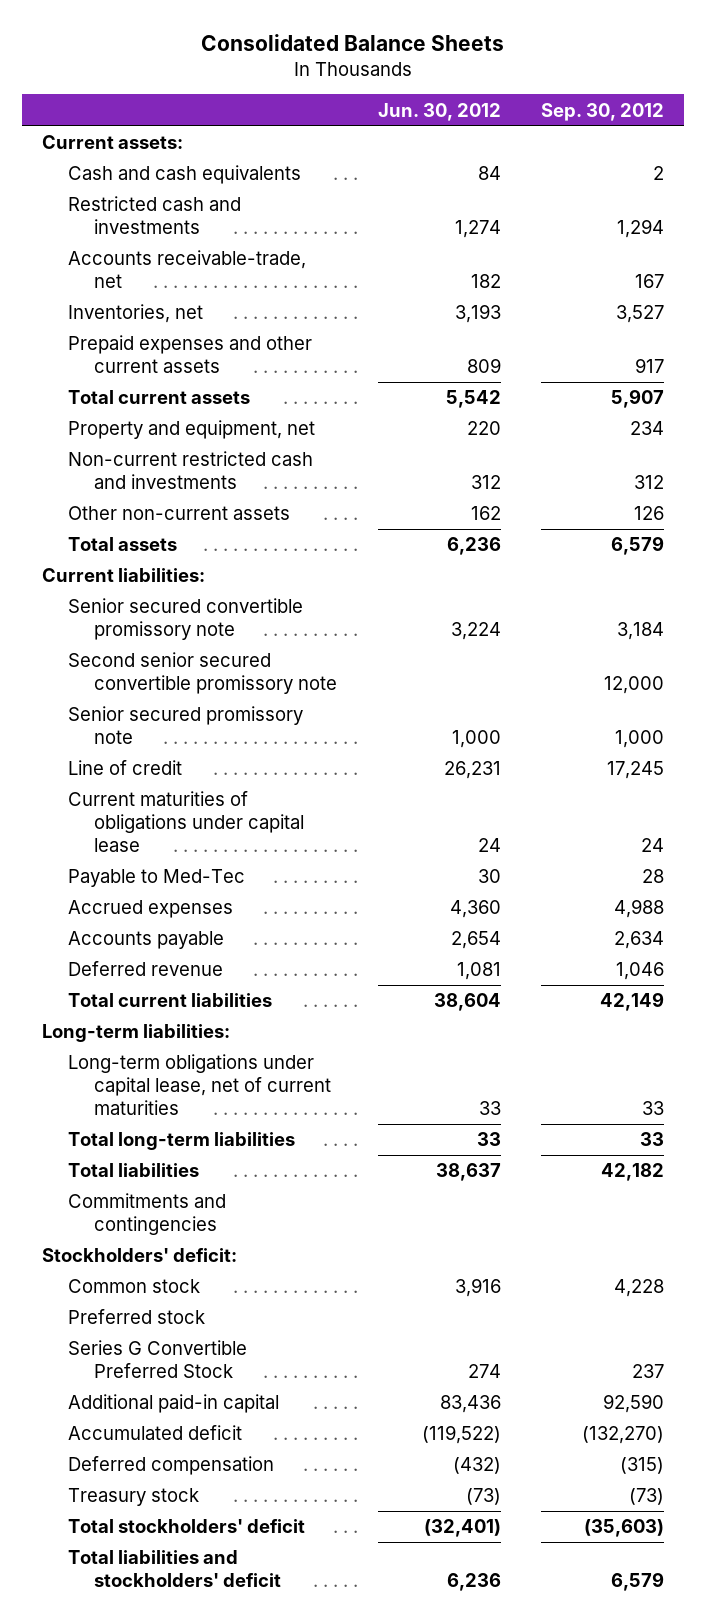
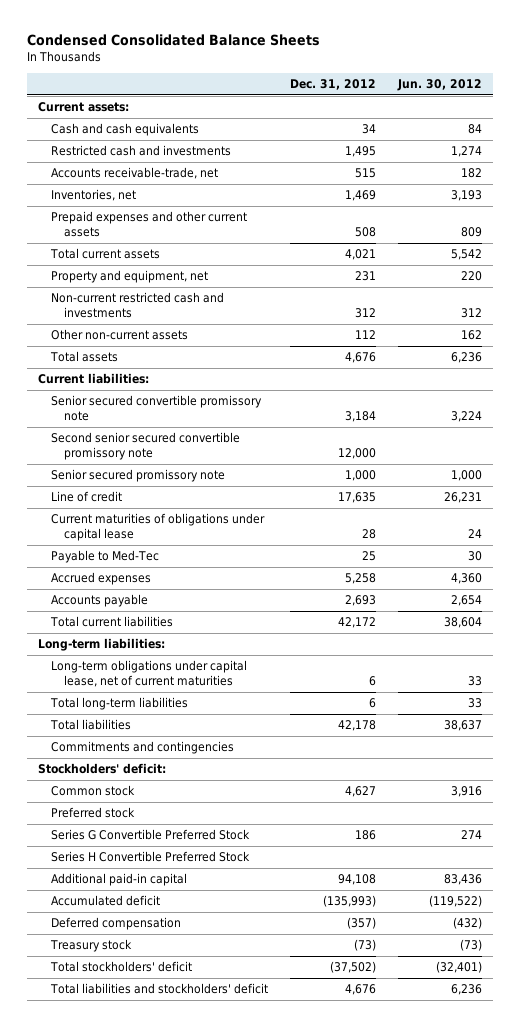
- Consolidated Balance Sheets
+ Condensed Consolidated Balance Sheets
- | Jun. 30, 2012 | Sep. 30, 2012
+ | Dec. 31, 2012 | Jun. 30, 2012
- Deferred revenue | 1,081 | 1,046
+ Series H Convertible Preferred Stock

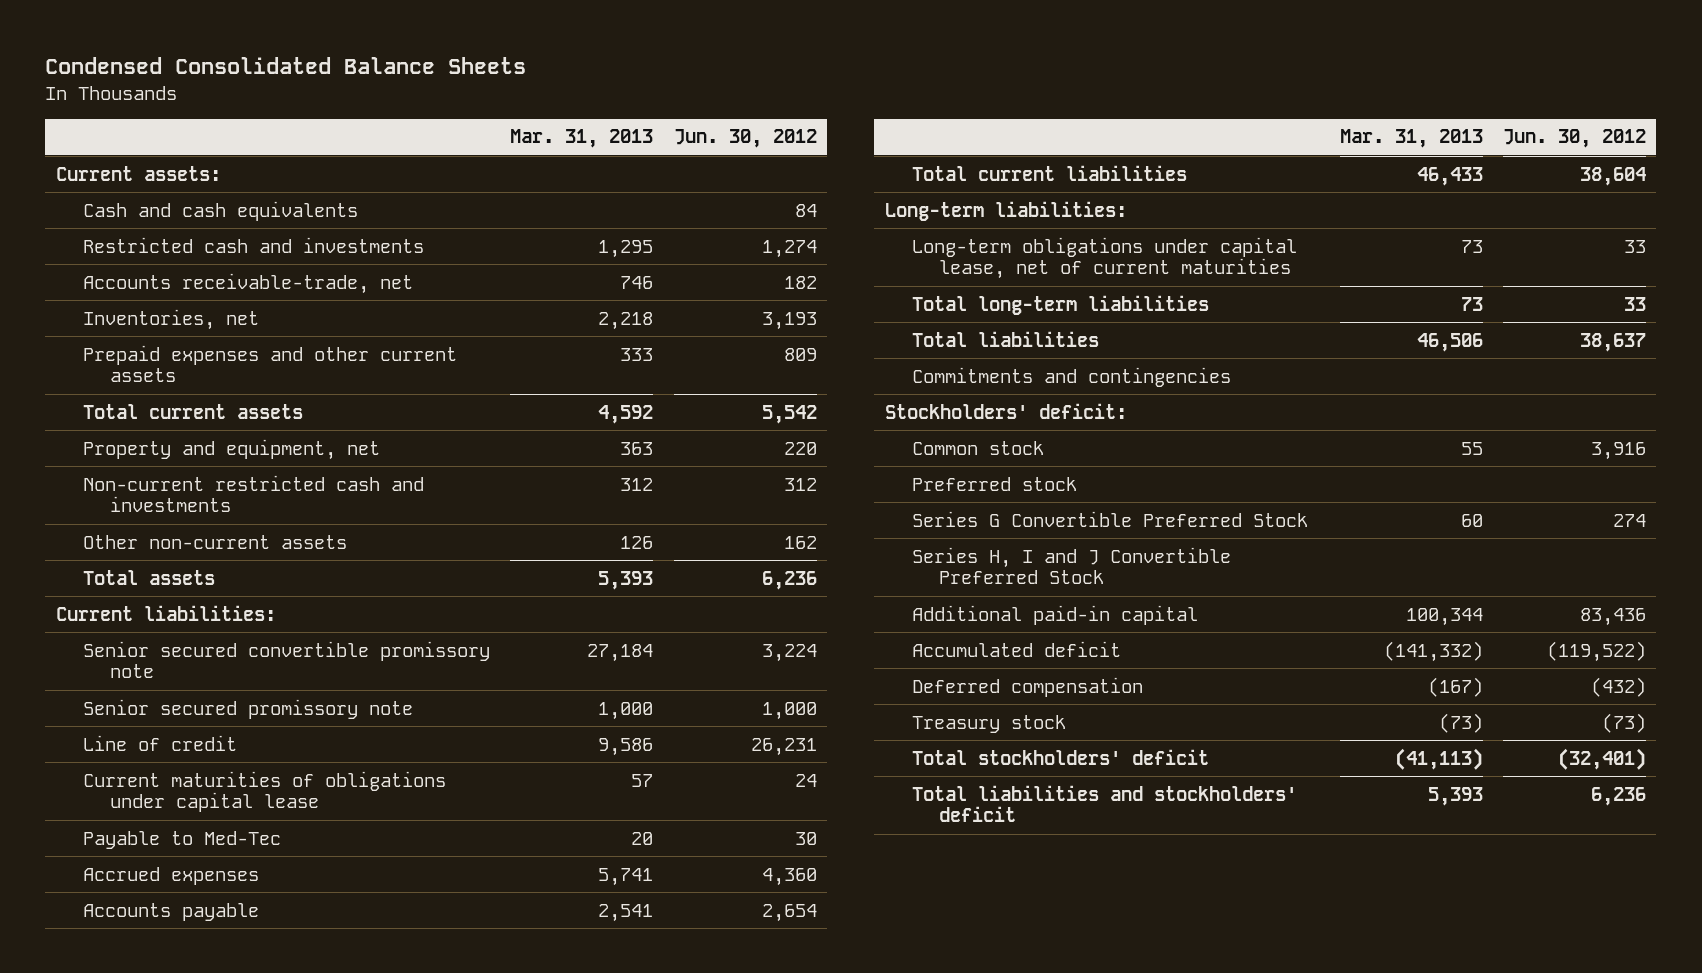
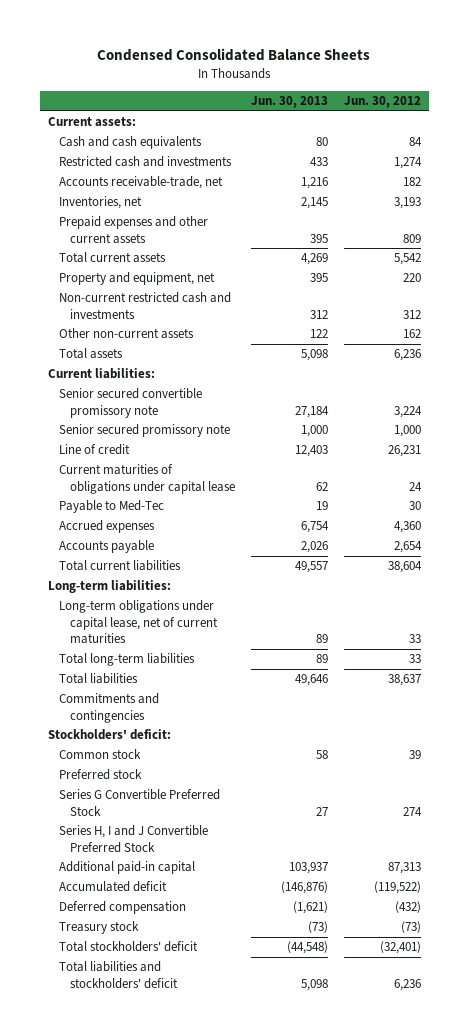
- | Mar. 31, 2013 | Jun. 30, 2012
+ | Jun. 30, 2013 | Jun. 30, 2012
- Common stock | 55 | 3,916
+ Common stock | 58 | 39
- Additional paid-in capital | 100,344 | 83,436
+ Additional paid-in capital | 103,937 | 87,313

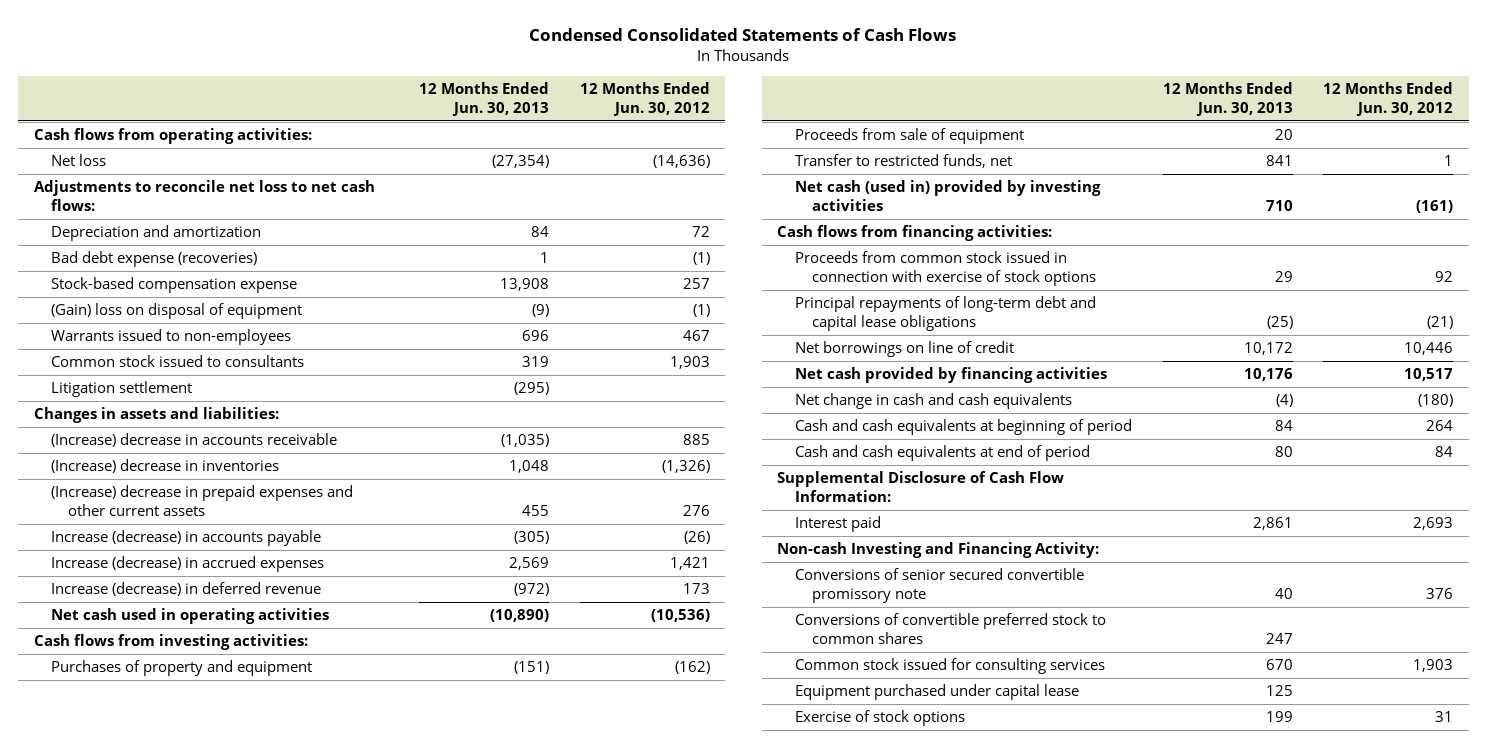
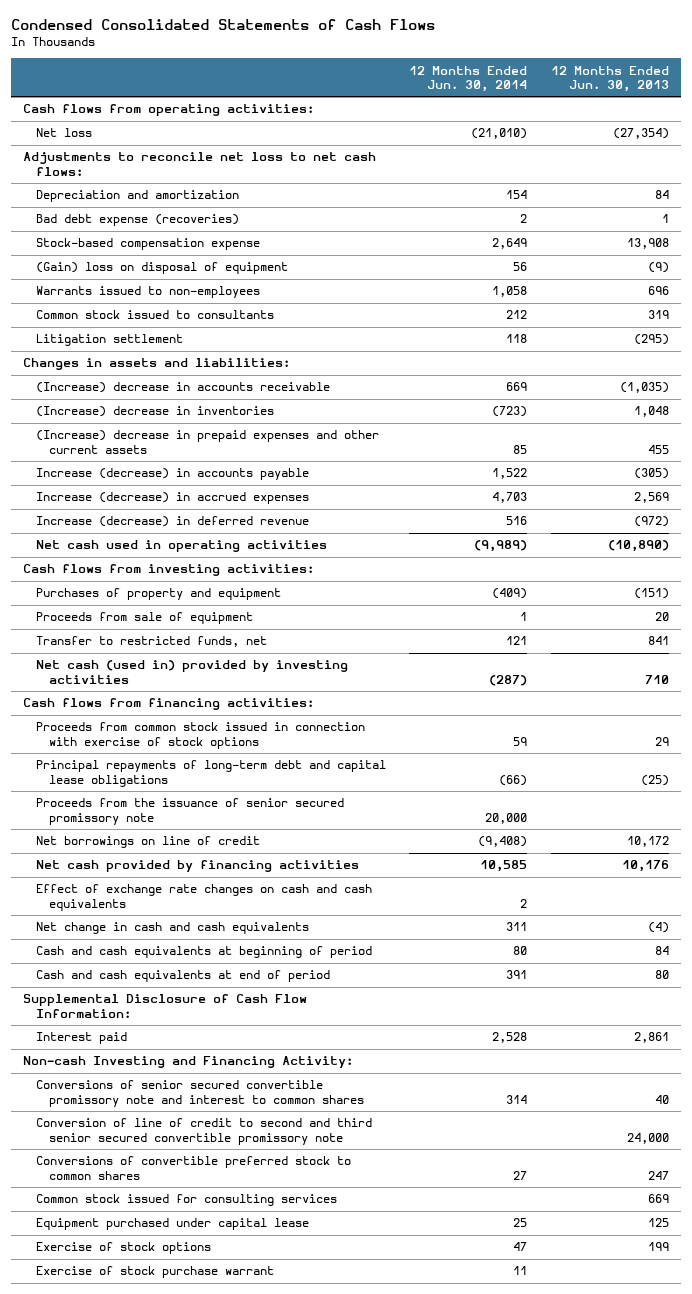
- | 12 Months Ended Jun. 30, 2013 | 12 Months Ended Jun. 30, 2012
+ | 12 Months Ended Jun. 30, 2014 | 12 Months Ended Jun. 30, 2013
+ Proceeds from the issuance of senior secured promissory note | 20,000 |
+ Effect of exchange rate changes on cash and cash equivalents | 2 |
- Conversions of senior secured convertible promissory note | 40 | 376
+ Conversions of senior secured convertible promissory note and interest to common shares | 314 | 40
+ Conversion of line of credit to second and third senior secured convertible promissory note | | 24,000
- Common stock issued for consulting services | 670 | 1,903
+ Common stock issued for consulting services | | 669
+ Exercise of stock purchase warrant | 11 |

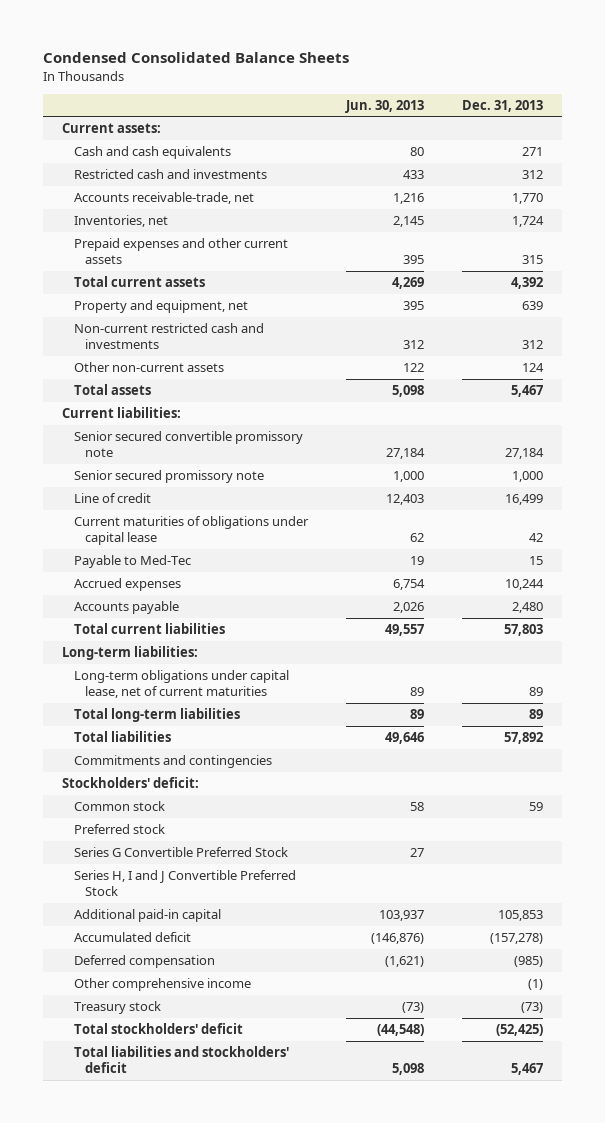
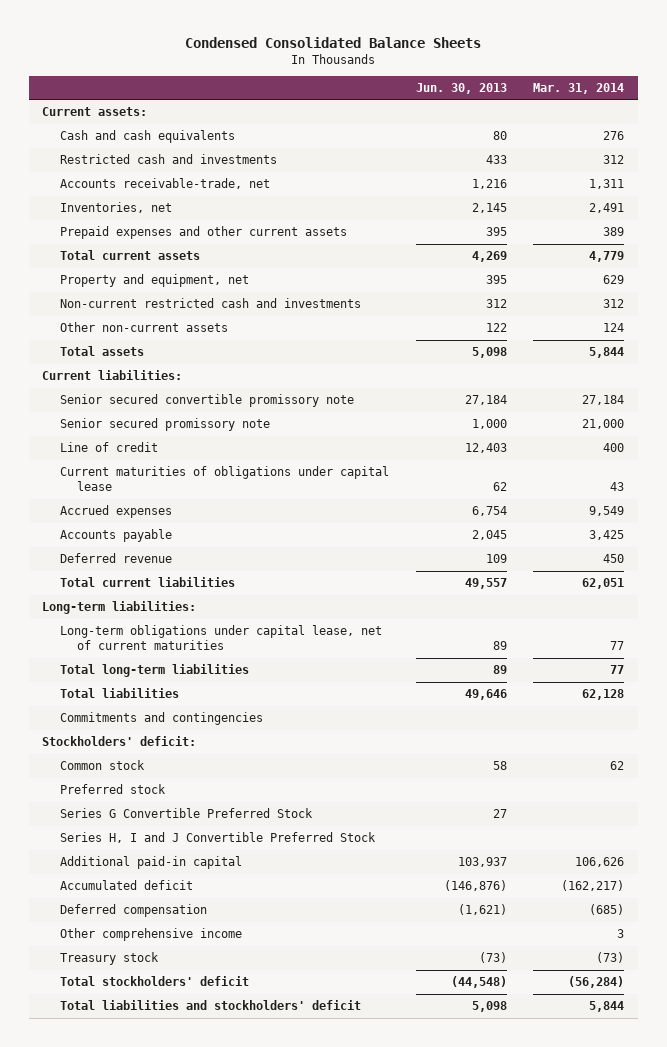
- | Jun. 30, 2013 | Dec. 31, 2013
+ | Jun. 30, 2013 | Mar. 31, 2014
- Payable to Med-Tec | 19 | 15
- Accounts payable | 2,026 | 2,480
+ Accounts payable | 2,045 | 3,425
+ Deferred revenue | 109 | 450

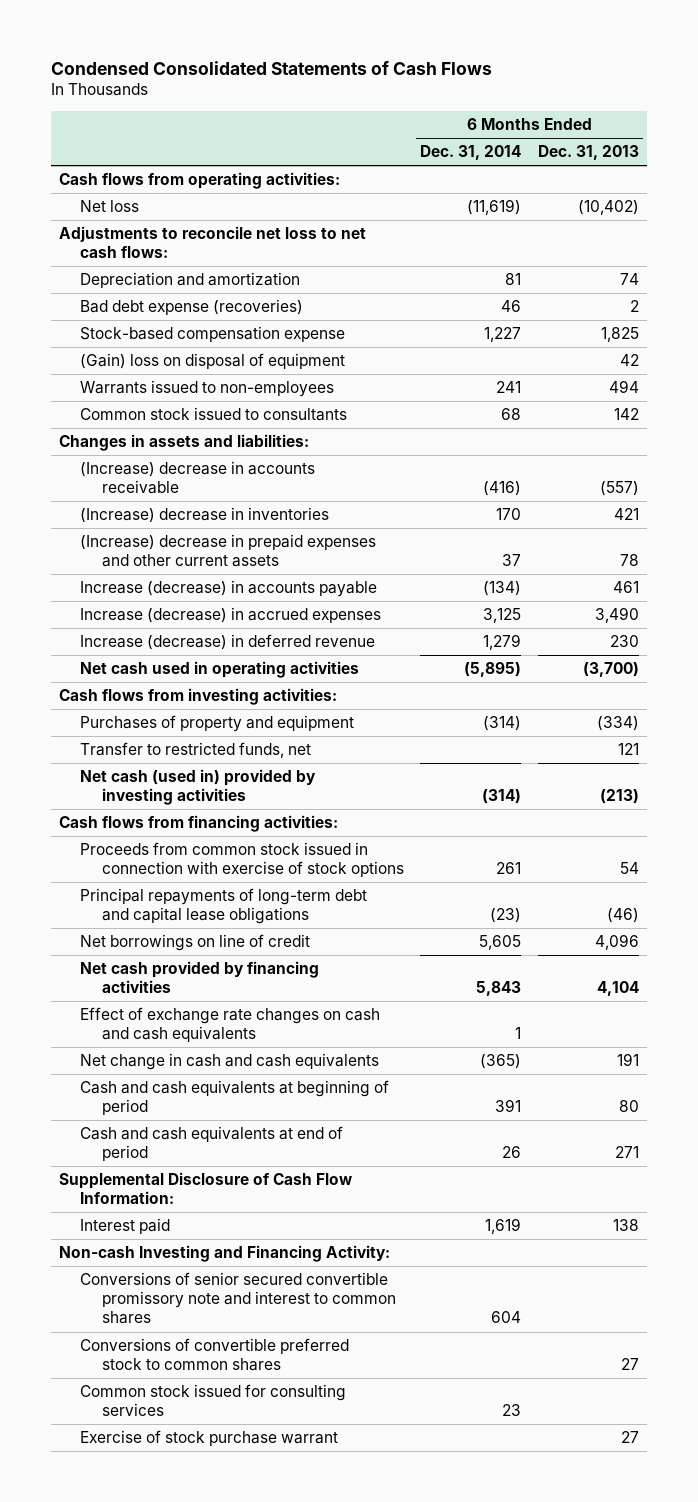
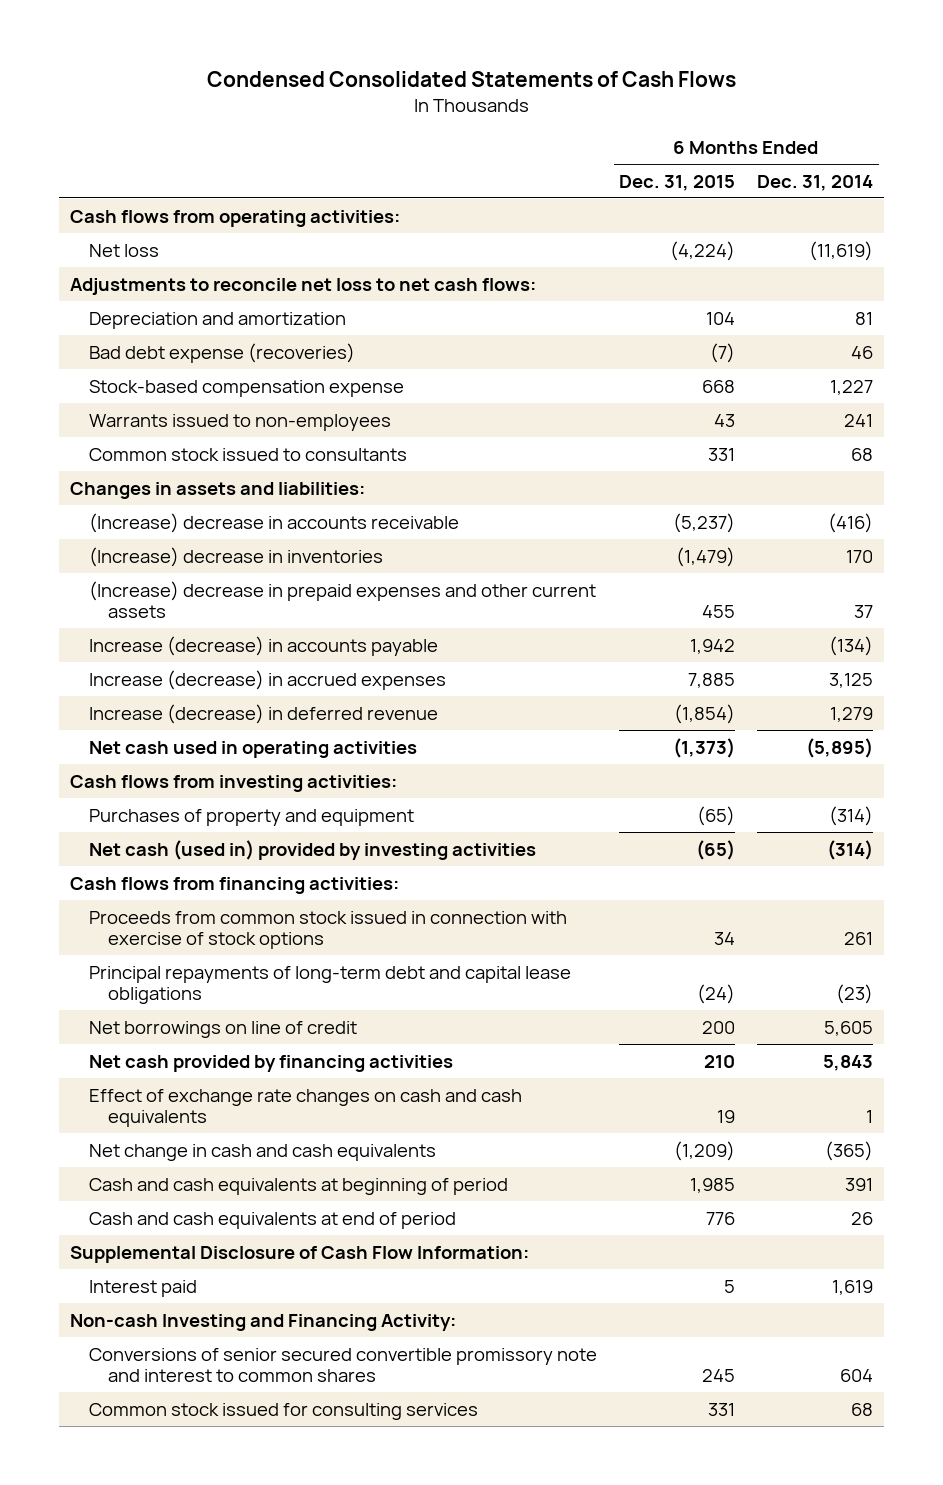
- | 6 Months Ended Dec. 31, 2014 | 6 Months Ended Dec. 31, 2013
+ | 6 Months Ended Dec. 31, 2015 | 6 Months Ended Dec. 31, 2014
- (Gain) loss on disposal of equipment | | 42
- Transfer to restricted funds, net | | 121
- Conversions of convertible preferred stock to common shares | | 27
- Common stock issued for consulting services | 23 |
- Exercise of stock purchase warrant | | 27
+ Common stock issued for consulting services | 331 | 68

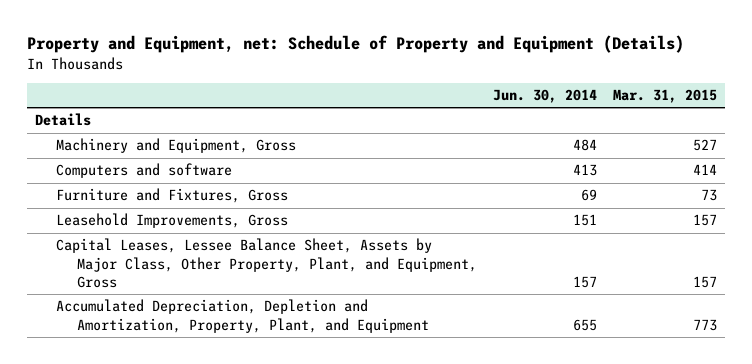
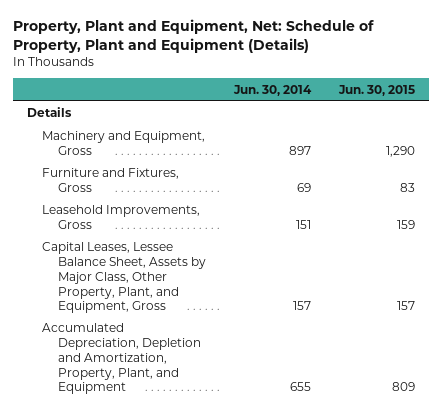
- Property and Equipment, net: Schedule of Property and Equipment (Details)
+ Property, Plant and Equipment, Net: Schedule of Property, Plant and Equipment (Details)
- | Jun. 30, 2014 | Mar. 31, 2015
+ | Jun. 30, 2014 | Jun. 30, 2015
- Machinery and Equipment, Gross | 484 | 527
- Computers and software | 413 | 414
+ Machinery and Equipment, Gross | 897 | 1,290

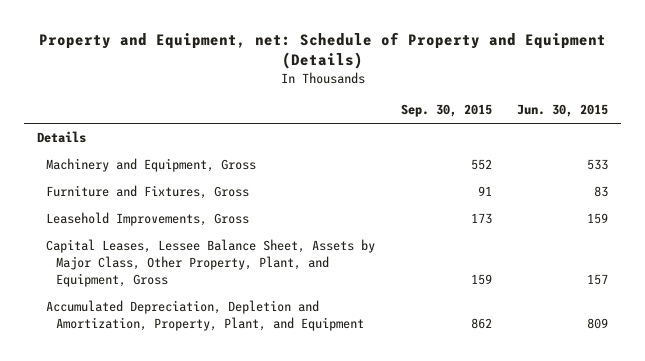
- Property, Plant and Equipment, Net: Schedule of Property, Plant and Equipment (Details)
+ Property and Equipment, net: Schedule of Property and Equipment (Details)
- | Jun. 30, 2014 | Jun. 30, 2015
+ | Sep. 30, 2015 | Jun. 30, 2015
- Machinery and Equipment, Gross | 897 | 1,290
+ Machinery and Equipment, Gross | 552 | 533

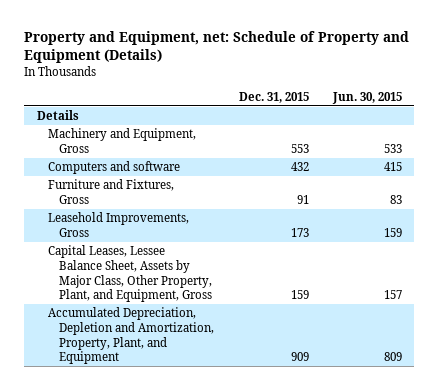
- | Sep. 30, 2015 | Jun. 30, 2015
+ | Dec. 31, 2015 | Jun. 30, 2015
+ Computers and software | 432 | 415

